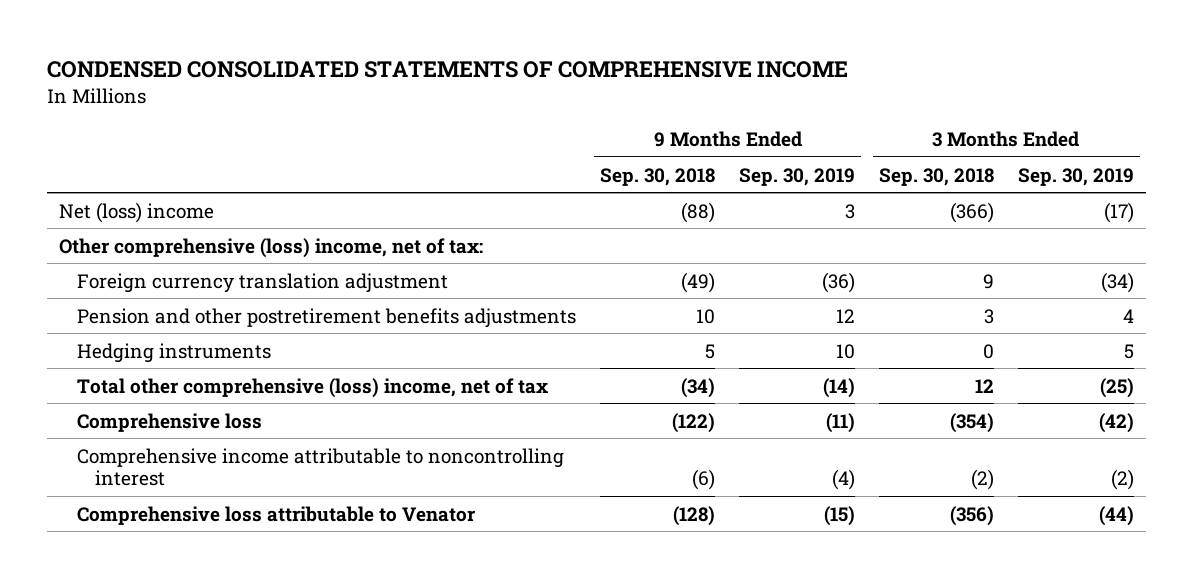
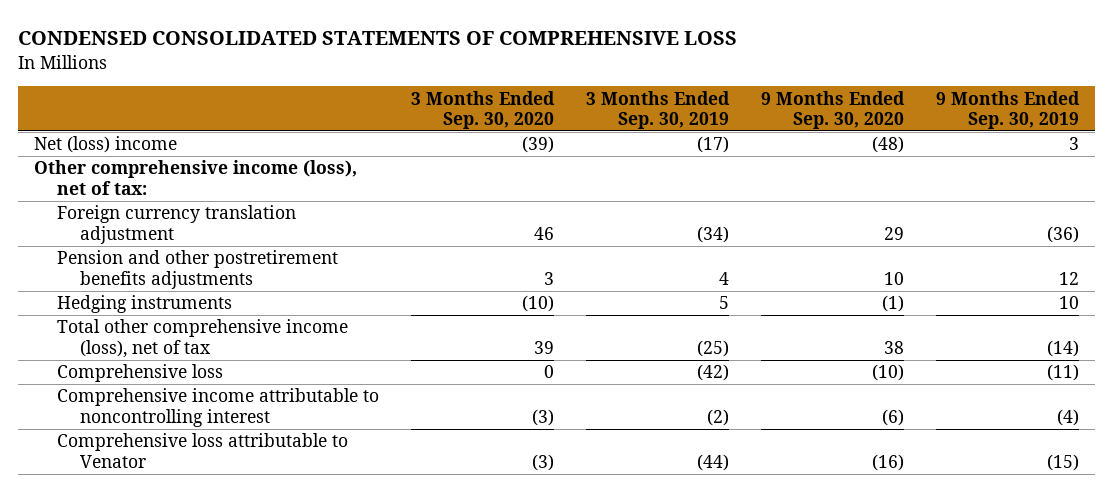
- CONDENSED CONSOLIDATED STATEMENTS OF COMPREHENSIVE INCOME
+ CONDENSED CONSOLIDATED STATEMENTS OF COMPREHENSIVE LOSS
- | 9 Months Ended Sep. 30, 2018 | 9 Months Ended Sep. 30, 2019 | 3 Months Ended Sep. 30, 2018 | 3 Months Ended Sep. 30, 2019
+ | 3 Months Ended Sep. 30, 2020 | 3 Months Ended Sep. 30, 2019 | 9 Months Ended Sep. 30, 2020 | 9 Months Ended Sep. 30, 2019
- Other comprehensive (loss) income, net of tax:
+ Other comprehensive income (loss), net of tax:
- Total other comprehensive (loss) income, net of tax | (34) | (14) | 12 | (25)
+ Total other comprehensive income (loss), net of tax | 39 | (25) | 38 | (14)

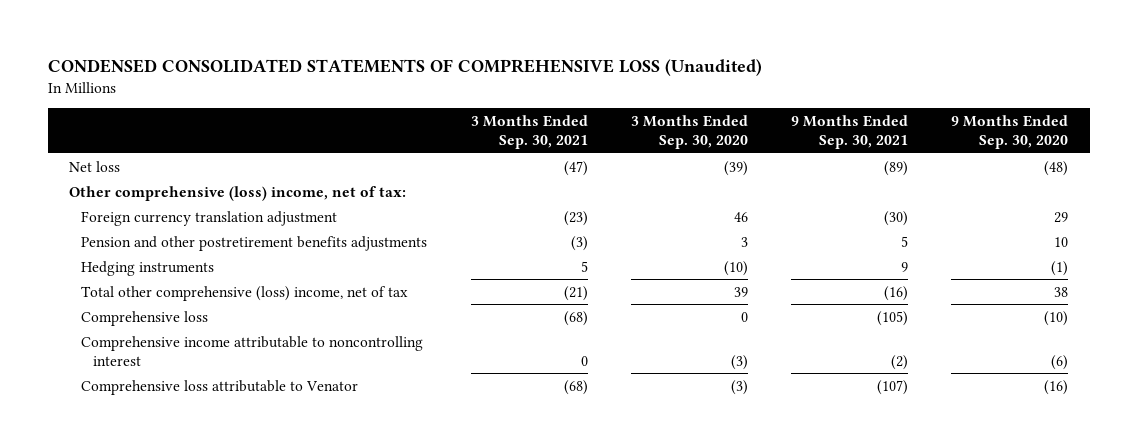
- CONDENSED CONSOLIDATED STATEMENTS OF COMPREHENSIVE LOSS
+ CONDENSED CONSOLIDATED STATEMENTS OF COMPREHENSIVE LOSS (Unaudited)
- | 3 Months Ended Sep. 30, 2020 | 3 Months Ended Sep. 30, 2019 | 9 Months Ended Sep. 30, 2020 | 9 Months Ended Sep. 30, 2019
+ | 3 Months Ended Sep. 30, 2021 | 3 Months Ended Sep. 30, 2020 | 9 Months Ended Sep. 30, 2021 | 9 Months Ended Sep. 30, 2020
- Net (loss) income | (39) | (17) | (48) | 3
- Other comprehensive income (loss), net of tax:
+ Net loss | (47) | (39) | (89) | (48)
+ Other comprehensive (loss) income, net of tax:
- Total other comprehensive income (loss), net of tax | 39 | (25) | 38 | (14)
+ Total other comprehensive (loss) income, net of tax | (21) | 39 | (16) | 38

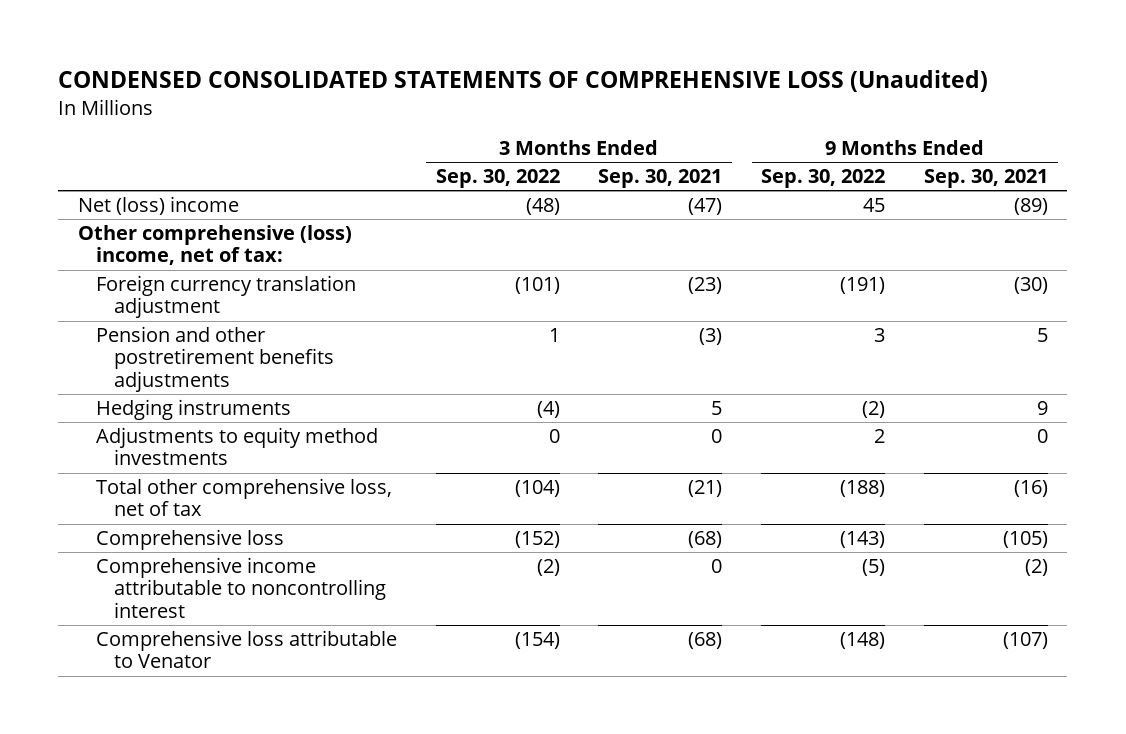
- | 3 Months Ended Sep. 30, 2021 | 3 Months Ended Sep. 30, 2020 | 9 Months Ended Sep. 30, 2021 | 9 Months Ended Sep. 30, 2020
+ | 3 Months Ended Sep. 30, 2022 | 3 Months Ended Sep. 30, 2021 | 9 Months Ended Sep. 30, 2022 | 9 Months Ended Sep. 30, 2021
- Net loss | (47) | (39) | (89) | (48)
+ Net (loss) income | (48) | (47) | 45 | (89)
- Total other comprehensive (loss) income, net of tax | (21) | 39 | (16) | 38
+ Adjustments to equity method investments | 0 | 0 | 2 | 0
+ Total other comprehensive loss, net of tax | (104) | (21) | (188) | (16)

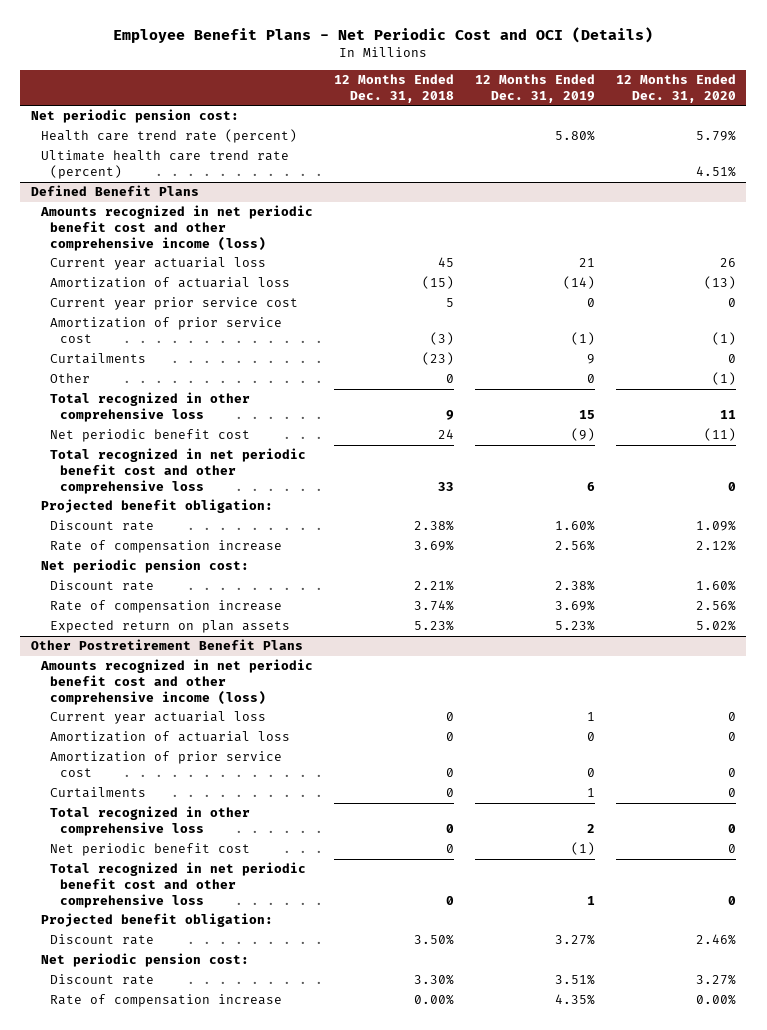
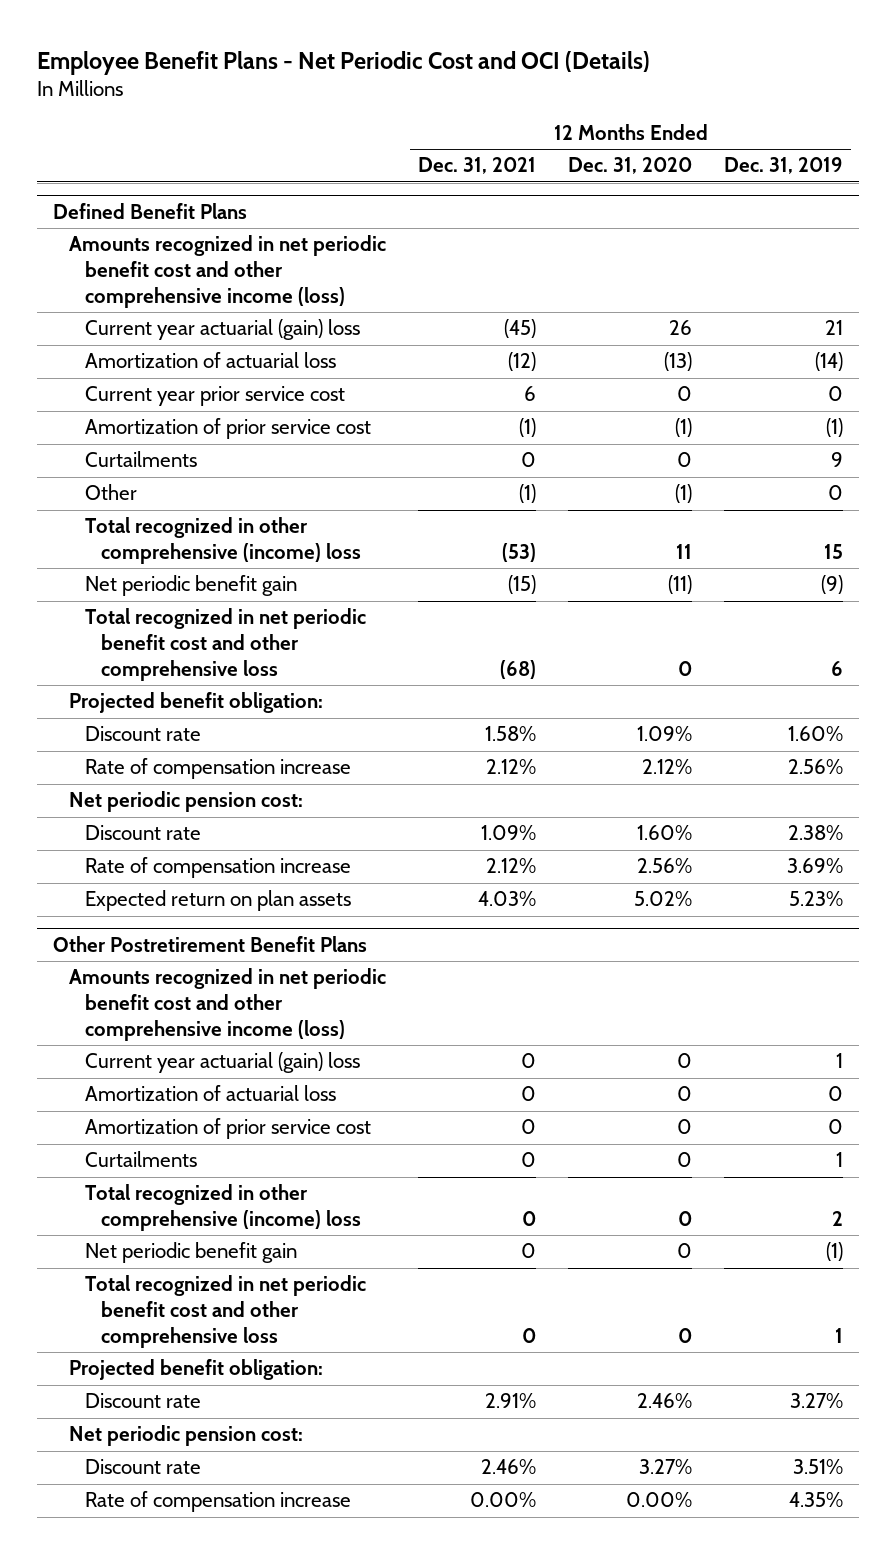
- | 12 Months Ended Dec. 31, 2018 | 12 Months Ended Dec. 31, 2019 | 12 Months Ended Dec. 31, 2020
+ | 12 Months Ended Dec. 31, 2021 | 12 Months Ended Dec. 31, 2020 | 12 Months Ended Dec. 31, 2019
- Net periodic pension cost:
- Health care trend rate (percent) | | 5.80% | 5.79%
- Ultimate health care trend rate (percent) | | | 4.51%
@ Defined Benefit Plans
- Current year actuarial loss | 45 | 21 | 26
+ Current year actuarial (gain) loss | (45) | 26 | 21
- Total recognized in other comprehensive loss | 9 | 15 | 11
- Net periodic benefit cost | 24 | (9) | (11)
+ Total recognized in other comprehensive (income) loss | (53) | 11 | 15
+ Net periodic benefit gain | (15) | (11) | (9)
@ Other Postretirement Benefit Plans
- Current year actuarial loss | 0 | 1 | 0
+ Current year actuarial (gain) loss | 0 | 0 | 1
- Total recognized in other comprehensive loss | 0 | 2 | 0
- Net periodic benefit cost | 0 | (1) | 0
+ Total recognized in other comprehensive (income) loss | 0 | 0 | 2
+ Net periodic benefit gain | 0 | 0 | (1)

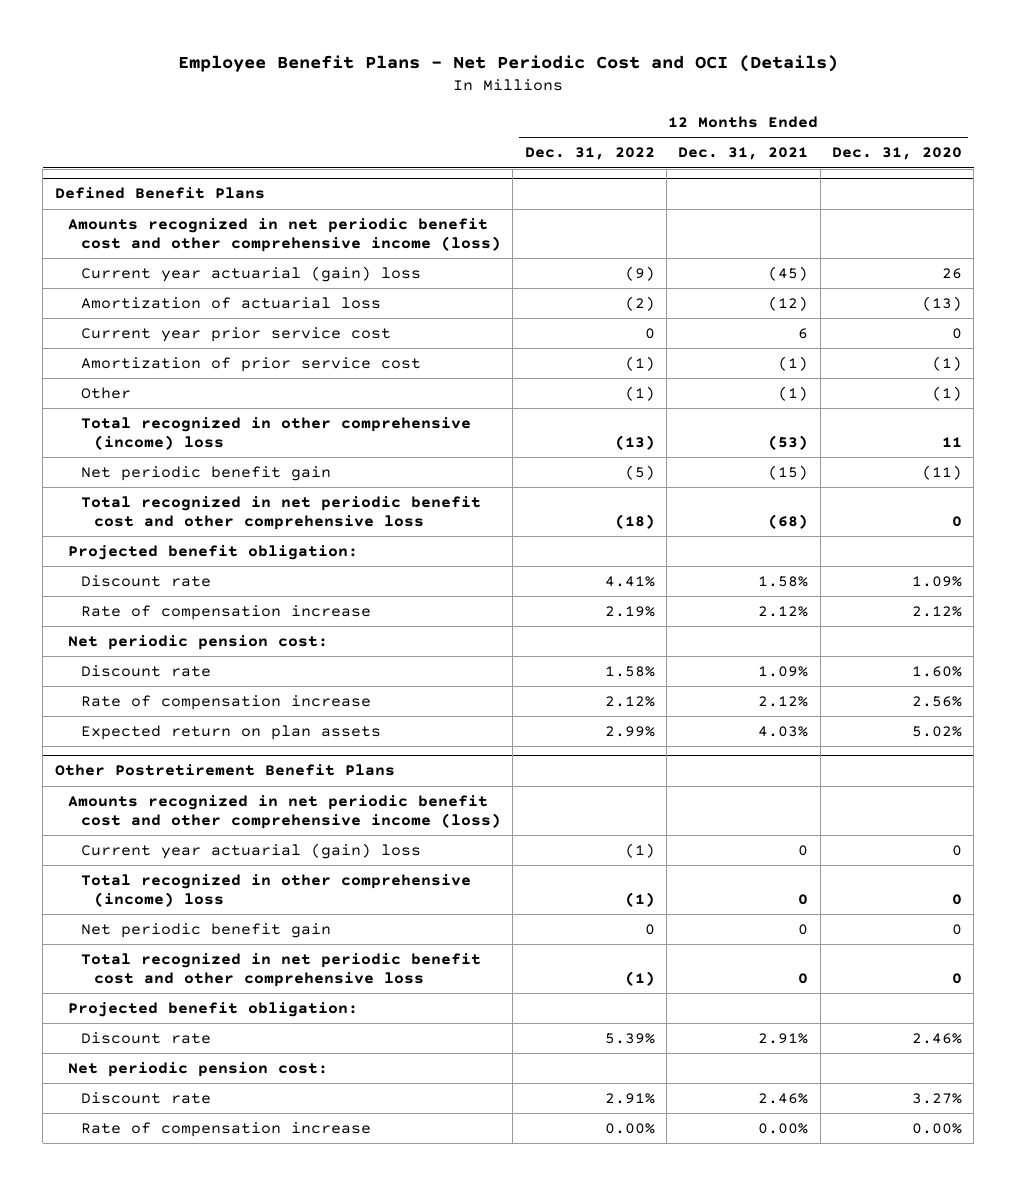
- | 12 Months Ended Dec. 31, 2021 | 12 Months Ended Dec. 31, 2020 | 12 Months Ended Dec. 31, 2019
+ | 12 Months Ended Dec. 31, 2022 | 12 Months Ended Dec. 31, 2021 | 12 Months Ended Dec. 31, 2020
@ Defined Benefit Plans
- Curtailments | 0 | 0 | 9
@ Other Postretirement Benefit Plans
- Amortization of actuarial loss | 0 | 0 | 0
- Amortization of prior service cost | 0 | 0 | 0
- Curtailments | 0 | 0 | 1

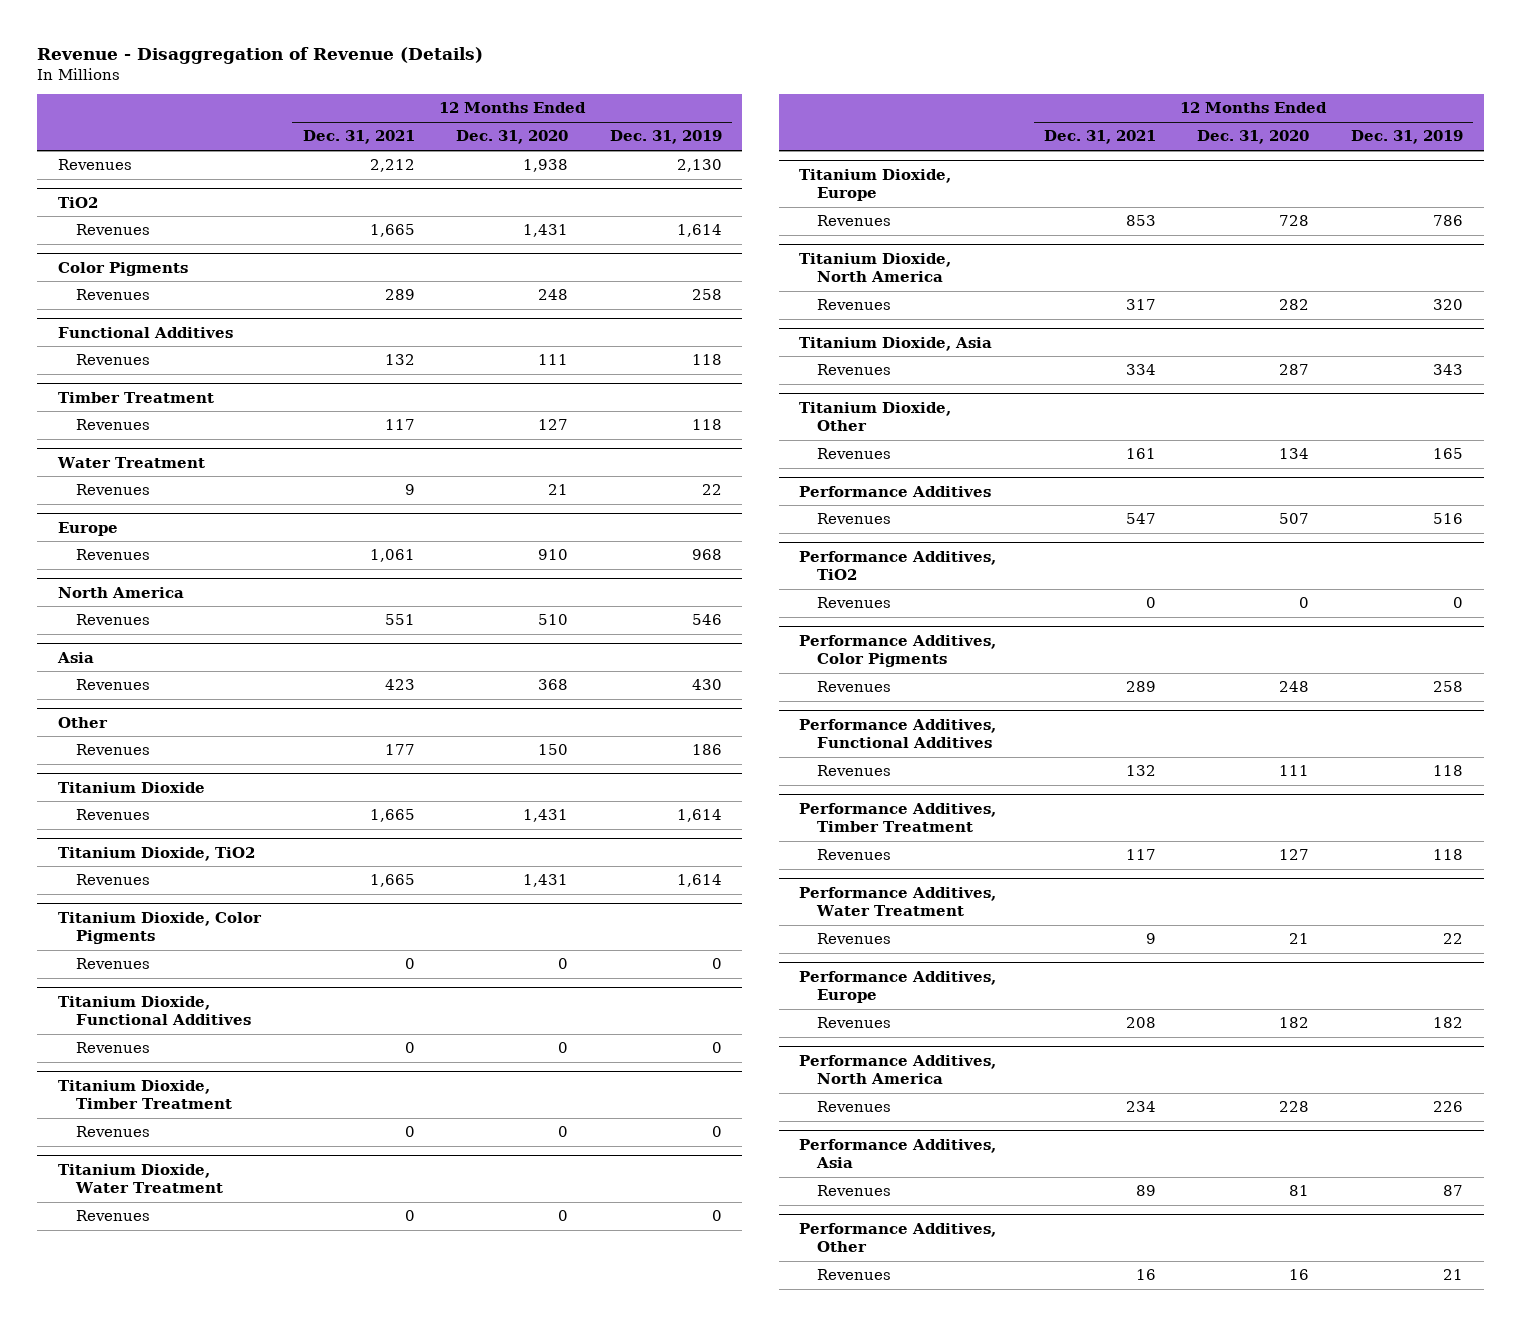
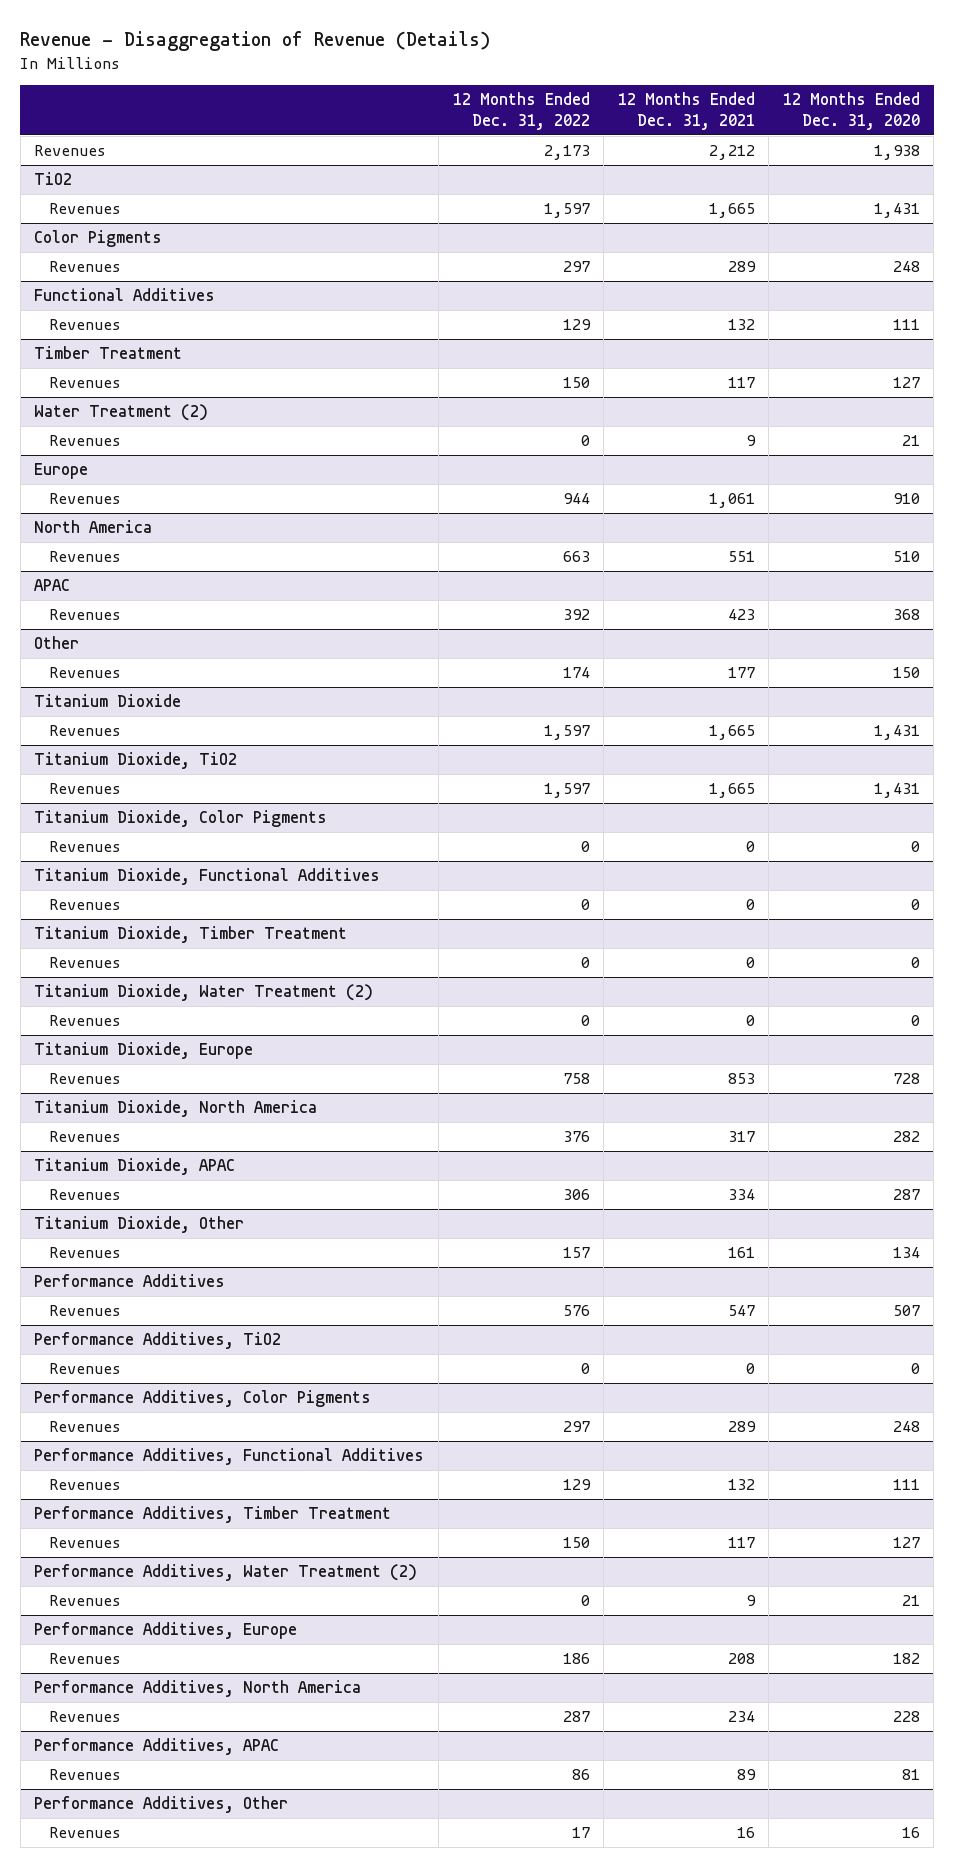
- | 12 Months Ended Dec. 31, 2021 | 12 Months Ended Dec. 31, 2020 | 12 Months Ended Dec. 31, 2019
+ | 12 Months Ended Dec. 31, 2022 | 12 Months Ended Dec. 31, 2021 | 12 Months Ended Dec. 31, 2020
- Water Treatment
+ Water Treatment (2)
- Asia
+ APAC
- Titanium Dioxide, Water Treatment
+ Titanium Dioxide, Water Treatment (2)
- Titanium Dioxide, Asia
+ Titanium Dioxide, APAC
- Performance Additives, Water Treatment
+ Performance Additives, Water Treatment (2)
- Performance Additives, Asia
+ Performance Additives, APAC

